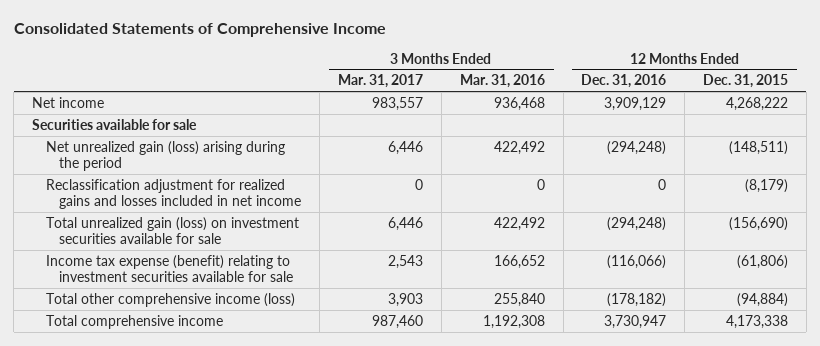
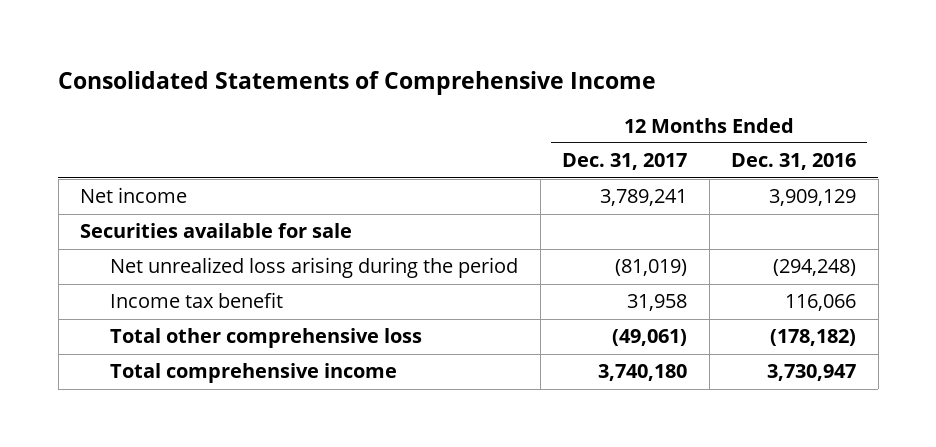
- | 3 Months Ended Mar. 31, 2017 | 3 Months Ended Mar. 31, 2016 | 12 Months Ended Dec. 31, 2016 | 12 Months Ended Dec. 31, 2015
+ | 12 Months Ended Dec. 31, 2017 | 12 Months Ended Dec. 31, 2016
- Net unrealized gain (loss) arising during the period | 6,446 | 422,492 | (294,248) | (148,511)
- Reclassification adjustment for realized gains and losses included in net income | 0 | 0 | 0 | (8,179)
- Total unrealized gain (loss) on investment securities available for sale | 6,446 | 422,492 | (294,248) | (156,690)
- Income tax expense (benefit) relating to investment securities available for sale | 2,543 | 166,652 | (116,066) | (61,806)
- Total other comprehensive income (loss) | 3,903 | 255,840 | (178,182) | (94,884)
+ Net unrealized loss arising during the period | (81,019) | (294,248)
+ Income tax benefit | 31,958 | 116,066
+ Total other comprehensive loss | (49,061) | (178,182)

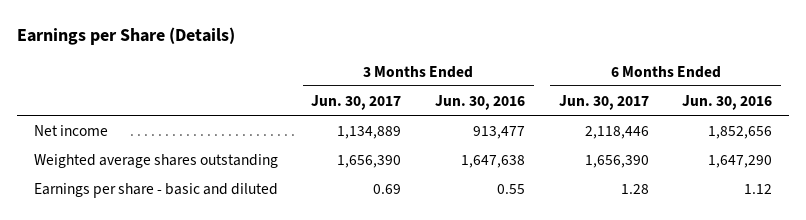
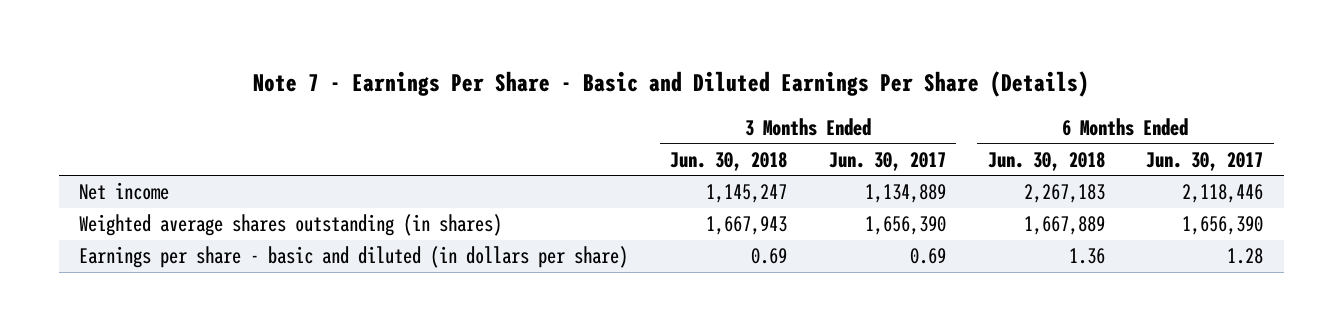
- Earnings per Share (Details)
+ Note 7 - Earnings Per Share - Basic and Diluted Earnings Per Share (Details)
- | 3 Months Ended Jun. 30, 2017 | 3 Months Ended Jun. 30, 2016 | 6 Months Ended Jun. 30, 2017 | 6 Months Ended Jun. 30, 2016
+ | 3 Months Ended Jun. 30, 2018 | 3 Months Ended Jun. 30, 2017 | 6 Months Ended Jun. 30, 2018 | 6 Months Ended Jun. 30, 2017
- Weighted average shares outstanding | 1,656,390 | 1,647,638 | 1,656,390 | 1,647,290
- Earnings per share - basic and diluted | 0.69 | 0.55 | 1.28 | 1.12
+ Weighted average shares outstanding (in shares) | 1,667,943 | 1,656,390 | 1,667,889 | 1,656,390
+ Earnings per share - basic and diluted (in dollars per share) | 0.69 | 0.69 | 1.36 | 1.28

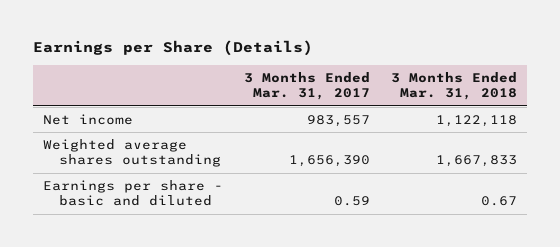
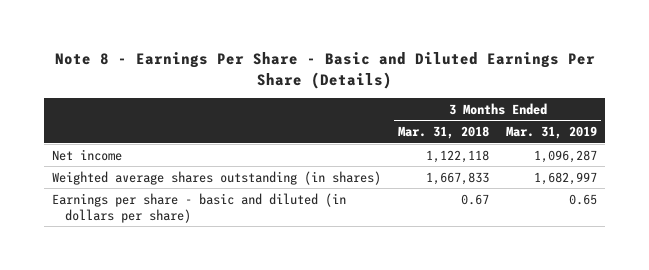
- Earnings per Share (Details)
+ Note 8 - Earnings Per Share - Basic and Diluted Earnings Per Share (Details)
- | 3 Months Ended Mar. 31, 2017 | 3 Months Ended Mar. 31, 2018
+ | 3 Months Ended Mar. 31, 2018 | 3 Months Ended Mar. 31, 2019
- Weighted average shares outstanding | 1,656,390 | 1,667,833
- Earnings per share - basic and diluted | 0.59 | 0.67
+ Weighted average shares outstanding (in shares) | 1,667,833 | 1,682,997
+ Earnings per share - basic and diluted (in dollars per share) | 0.67 | 0.65

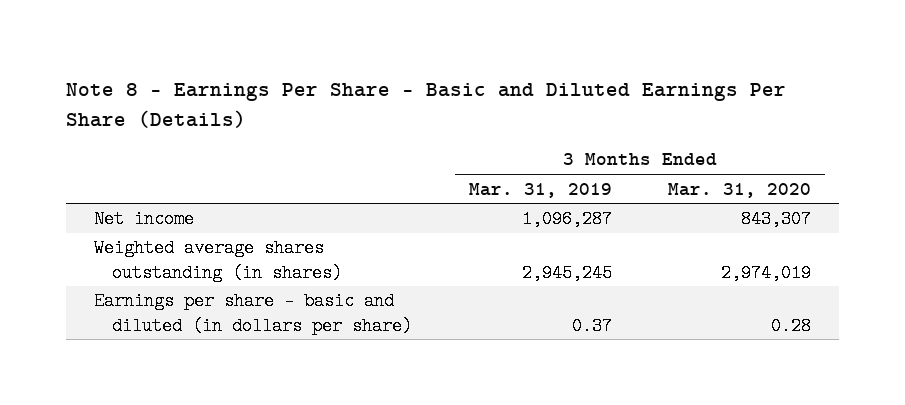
- | 3 Months Ended Mar. 31, 2018 | 3 Months Ended Mar. 31, 2019
+ | 3 Months Ended Mar. 31, 2019 | 3 Months Ended Mar. 31, 2020
- Weighted average shares outstanding (in shares) | 1,667,833 | 1,682,997
- Earnings per share - basic and diluted (in dollars per share) | 0.67 | 0.65
+ Weighted average shares outstanding (in shares) | 2,945,245 | 2,974,019
+ Earnings per share - basic and diluted (in dollars per share) | 0.37 | 0.28

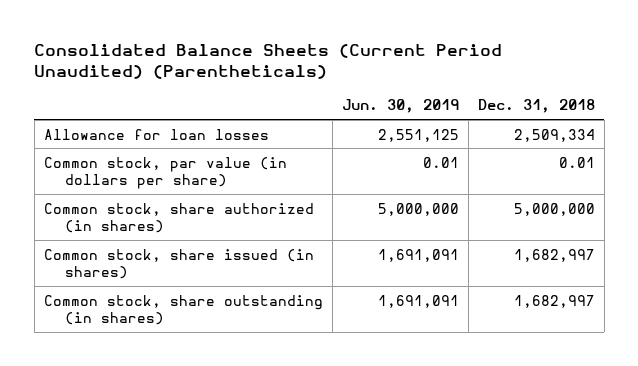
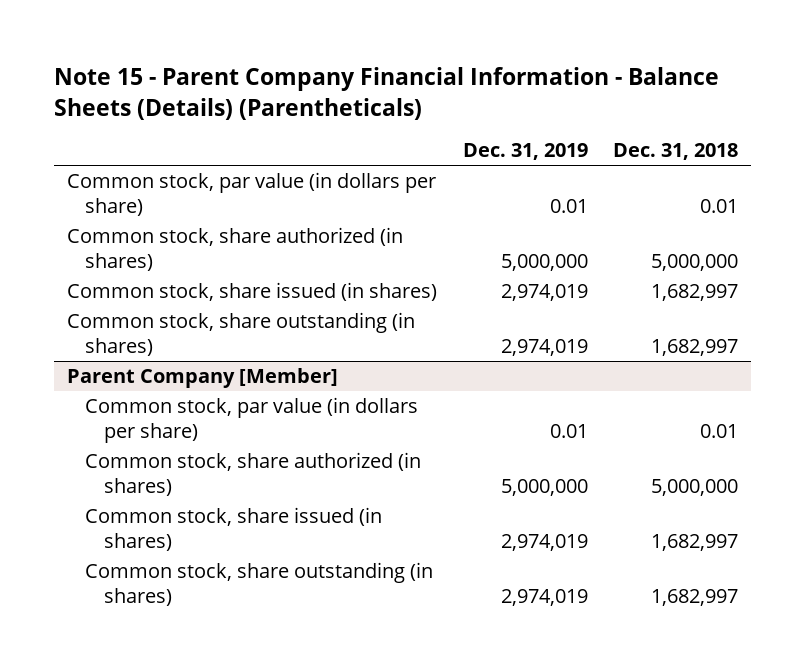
- Consolidated Balance Sheets (Current Period Unaudited) (Parentheticals)
+ Note 15 - Parent Company Financial Information - Balance Sheets (Details) (Parentheticals)
- | Jun. 30, 2019 | Dec. 31, 2018
+ | Dec. 31, 2019 | Dec. 31, 2018
- Allowance for loan losses | 2,551,125 | 2,509,334
+ Parent Company [Member]
+ Common stock, par value (in dollars per share) | 0.01 | 0.01
+ Common stock, share authorized (in shares) | 5,000,000 | 5,000,000
+ Common stock, share issued (in shares) | 2,974,019 | 1,682,997
+ Common stock, share outstanding (in shares) | 2,974,019 | 1,682,997

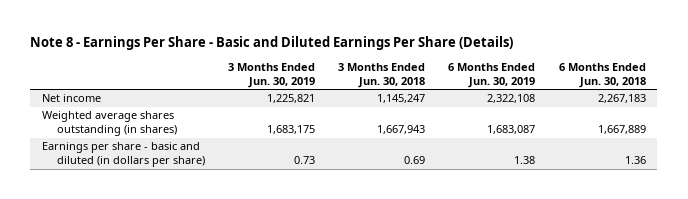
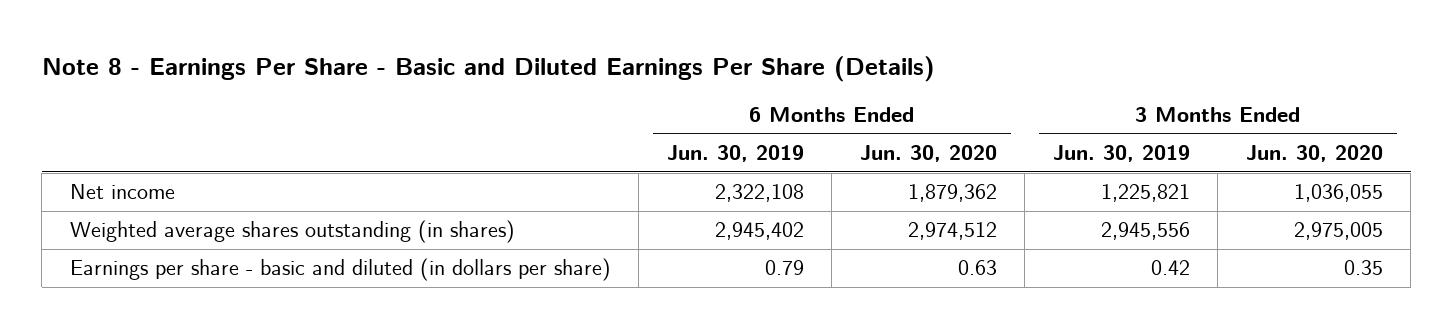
- | 3 Months Ended Jun. 30, 2019 | 3 Months Ended Jun. 30, 2018 | 6 Months Ended Jun. 30, 2019 | 6 Months Ended Jun. 30, 2018
+ | 6 Months Ended Jun. 30, 2019 | 6 Months Ended Jun. 30, 2020 | 3 Months Ended Jun. 30, 2019 | 3 Months Ended Jun. 30, 2020
- Weighted average shares outstanding (in shares) | 1,683,175 | 1,667,943 | 1,683,087 | 1,667,889
- Earnings per share - basic and diluted (in dollars per share) | 0.73 | 0.69 | 1.38 | 1.36
+ Weighted average shares outstanding (in shares) | 2,945,402 | 2,974,512 | 2,945,556 | 2,975,005
+ Earnings per share - basic and diluted (in dollars per share) | 0.79 | 0.63 | 0.42 | 0.35

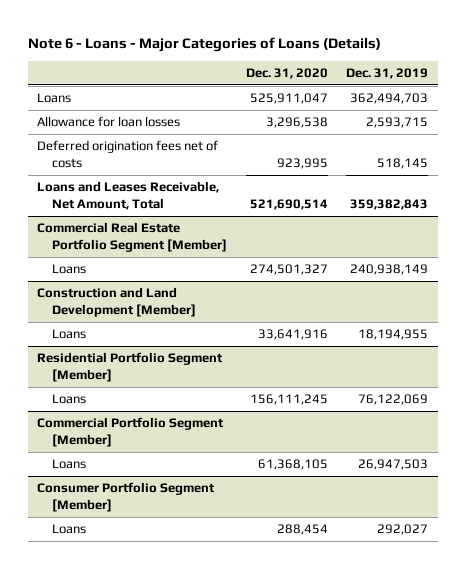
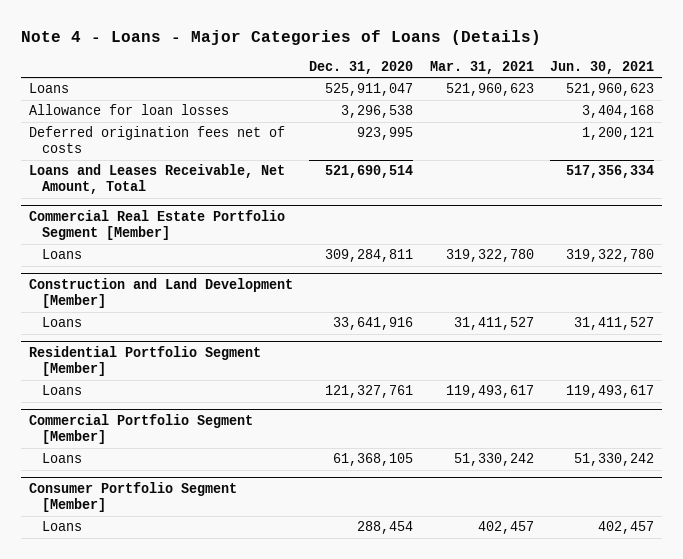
- Note 6 - Loans - Major Categories of Loans (Details)
+ Note 4 - Loans - Major Categories of Loans (Details)
- | Dec. 31, 2020 | Dec. 31, 2019
+ | Dec. 31, 2020 | Mar. 31, 2021 | Jun. 30, 2021
@ Commercial Real Estate Portfolio Segment [Member]
- Loans | 274,501,327 | 240,938,149
+ Loans | 309,284,811 | 319,322,780 | 319,322,780
@ Residential Portfolio Segment [Member]
- Loans | 156,111,245 | 76,122,069
+ Loans | 121,327,761 | 119,493,617 | 119,493,617

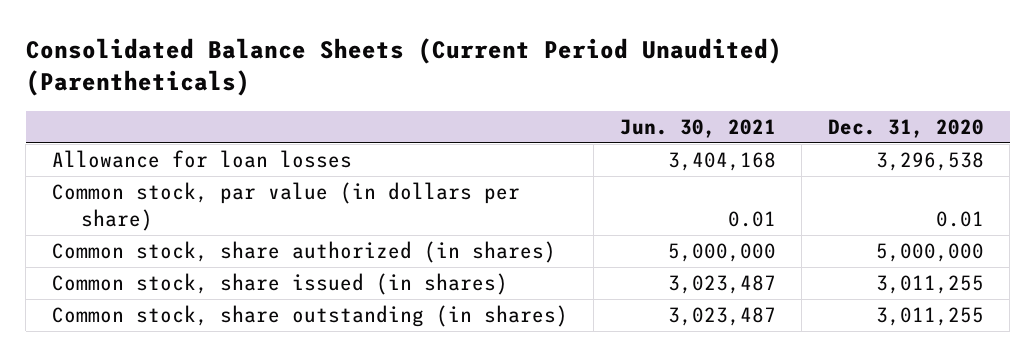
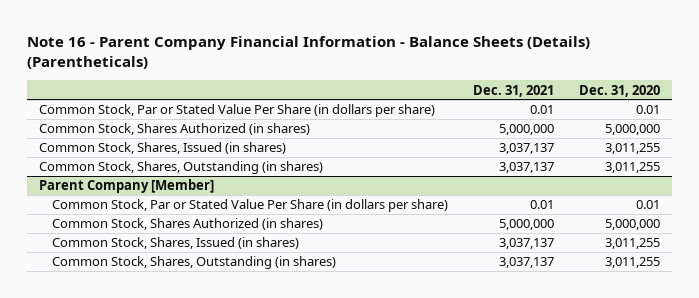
- Consolidated Balance Sheets (Current Period Unaudited) (Parentheticals)
+ Note 16 - Parent Company Financial Information - Balance Sheets (Details) (Parentheticals)
- | Jun. 30, 2021 | Dec. 31, 2020
+ | Dec. 31, 2021 | Dec. 31, 2020
- Allowance for loan losses | 3,404,168 | 3,296,538
- Common stock, par value (in dollars per share) | 0.01 | 0.01
- Common stock, share authorized (in shares) | 5,000,000 | 5,000,000
- Common stock, share issued (in shares) | 3,023,487 | 3,011,255
- Common stock, share outstanding (in shares) | 3,023,487 | 3,011,255
+ Common Stock, Par or Stated Value Per Share (in dollars per share) | 0.01 | 0.01
+ Common Stock, Shares Authorized (in shares) | 5,000,000 | 5,000,000
+ Common Stock, Shares, Issued (in shares) | 3,037,137 | 3,011,255
+ Common Stock, Shares, Outstanding (in shares) | 3,037,137 | 3,011,255
+ Parent Company [Member]
+ Common Stock, Par or Stated Value Per Share (in dollars per share) | 0.01 | 0.01
+ Common Stock, Shares Authorized (in shares) | 5,000,000 | 5,000,000
+ Common Stock, Shares, Issued (in shares) | 3,037,137 | 3,011,255
+ Common Stock, Shares, Outstanding (in shares) | 3,037,137 | 3,011,255

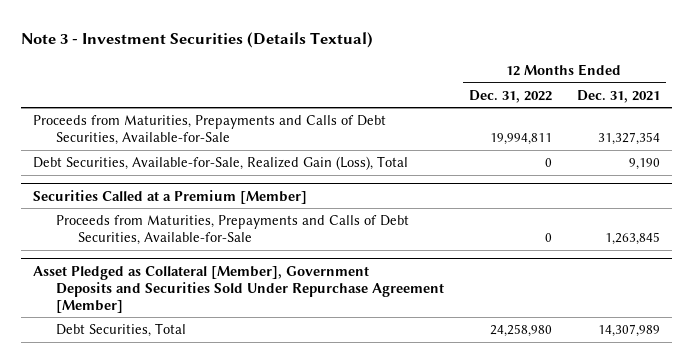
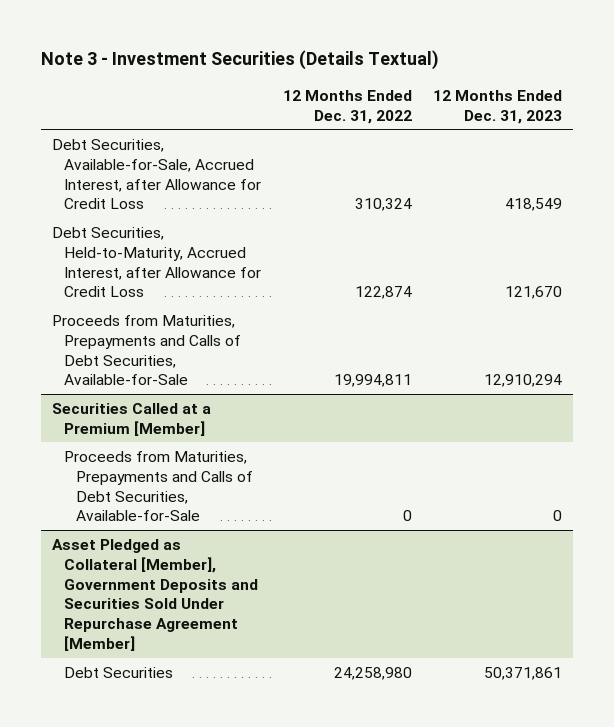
- | 12 Months Ended Dec. 31, 2022 | 12 Months Ended Dec. 31, 2021
+ | 12 Months Ended Dec. 31, 2022 | 12 Months Ended Dec. 31, 2023
+ Debt Securities, Available-for-Sale, Accrued Interest, after Allowance for Credit Loss | 310,324 | 418,549
+ Debt Securities, Held-to-Maturity, Accrued Interest, after Allowance for Credit Loss | 122,874 | 121,670
- Debt Securities, Available-for-Sale, Realized Gain (Loss), Total | 0 | 9,190
@ Asset Pledged as Collateral [Member], Government Deposits and Securities Sold Under Repurchase Agreement [Member]
- Debt Securities, Total | 24,258,980 | 14,307,989
+ Debt Securities | 24,258,980 | 50,371,861

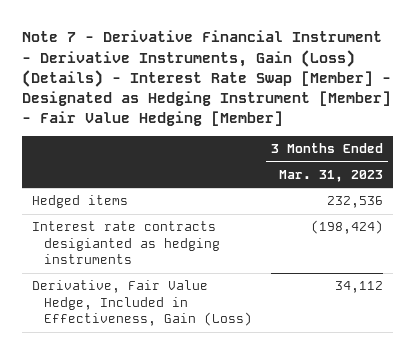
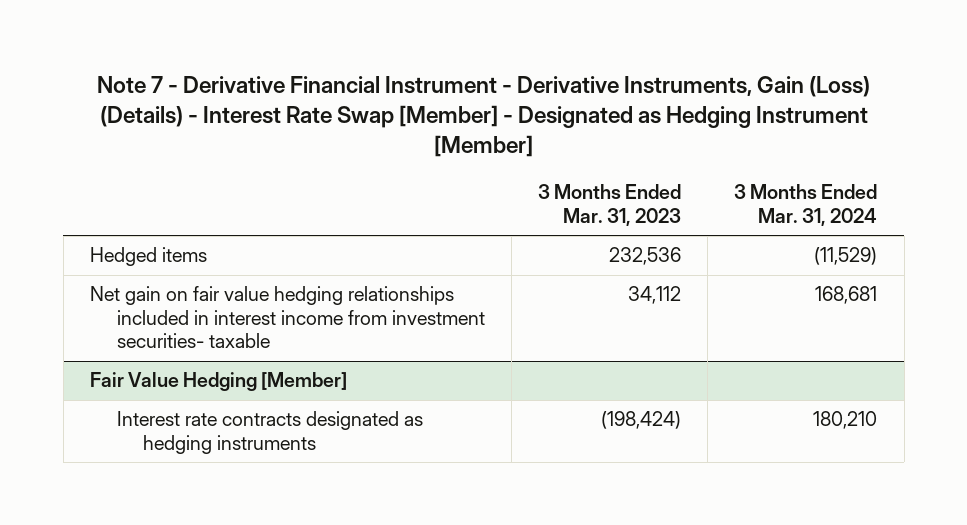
- Note 7 - Derivative Financial Instrument - Derivative Instruments, Gain (Loss) (Details) - Interest Rate Swap [Member] - Designated as Hedging Instrument [Member] - Fair Value Hedging [Member]
+ Note 7 - Derivative Financial Instrument - Derivative Instruments, Gain (Loss) (Details) - Interest Rate Swap [Member] - Designated as Hedging Instrument [Member]
- | 3 Months Ended Mar. 31, 2023
+ | 3 Months Ended Mar. 31, 2023 | 3 Months Ended Mar. 31, 2024
- Interest rate contracts desigianted as hedging instruments | (198,424)
- Derivative, Fair Value Hedge, Included in Effectiveness, Gain (Loss) | 34,112
+ Net gain on fair value hedging relationships included in interest income from investment securities- taxable | 34,112 | 168,681
+ Fair Value Hedging [Member]
+ Interest rate contracts designated as hedging instruments | (198,424) | 180,210

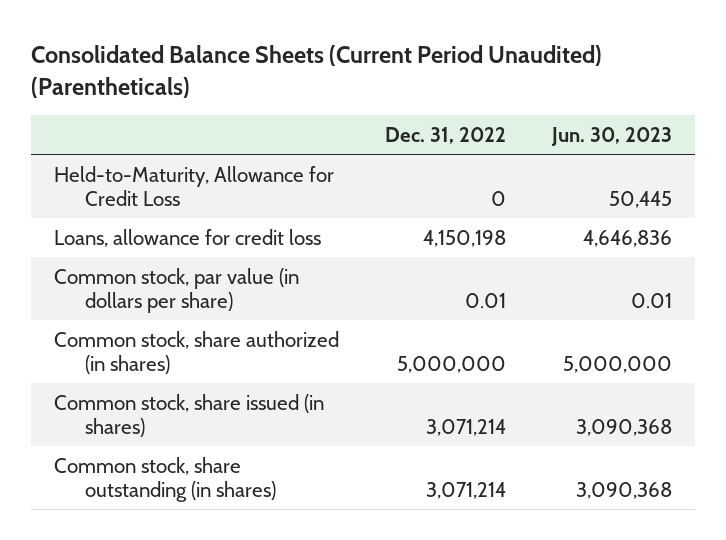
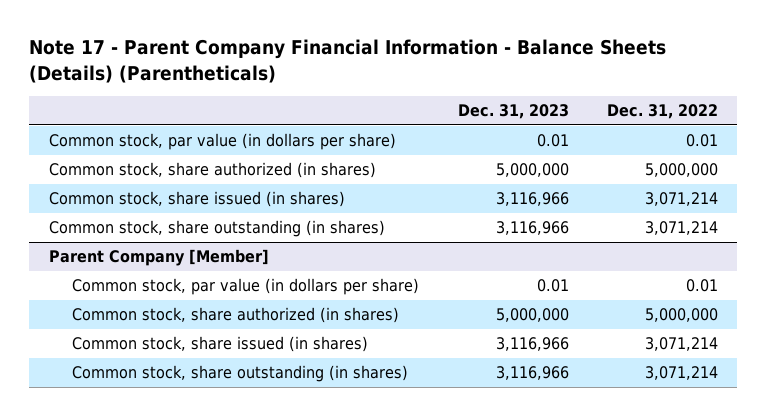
- Consolidated Balance Sheets (Current Period Unaudited) (Parentheticals)
+ Note 17 - Parent Company Financial Information - Balance Sheets (Details) (Parentheticals)
- | Dec. 31, 2022 | Jun. 30, 2023
+ | Dec. 31, 2023 | Dec. 31, 2022
- Held-to-Maturity, Allowance for Credit Loss | 0 | 50,445
- Loans, allowance for credit loss | 4,150,198 | 4,646,836
+ Parent Company [Member]
+ Common stock, par value (in dollars per share) | 0.01 | 0.01
+ Common stock, share authorized (in shares) | 5,000,000 | 5,000,000
+ Common stock, share issued (in shares) | 3,116,966 | 3,071,214
+ Common stock, share outstanding (in shares) | 3,116,966 | 3,071,214

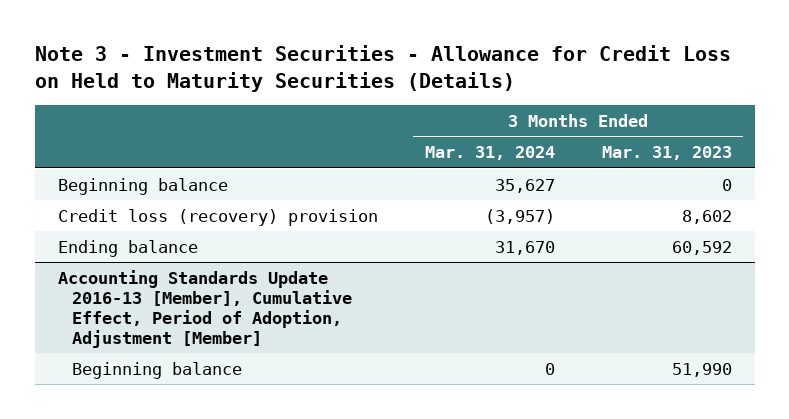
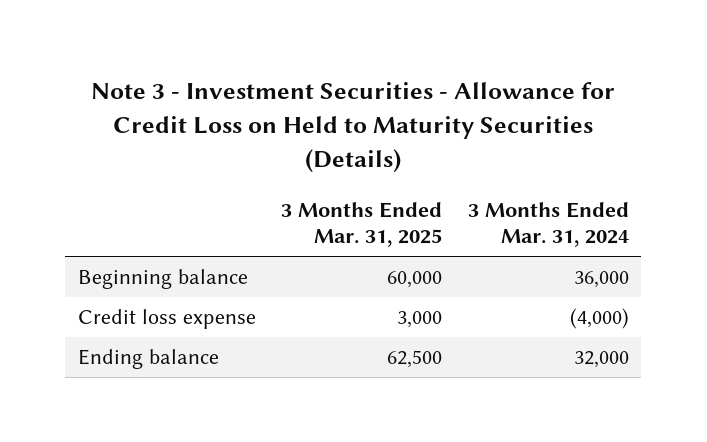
- | 3 Months Ended Mar. 31, 2024 | 3 Months Ended Mar. 31, 2023
+ | 3 Months Ended Mar. 31, 2025 | 3 Months Ended Mar. 31, 2024
- Beginning balance | 35,627 | 0
- Credit loss (recovery) provision | (3,957) | 8,602
- Ending balance | 31,670 | 60,592
- Accounting Standards Update 2016-13 [Member], Cumulative Effect, Period of Adoption, Adjustment [Member]
- Beginning balance | 0 | 51,990
+ Beginning balance | 60,000 | 36,000
+ Credit loss expense | 3,000 | (4,000)
+ Ending balance | 62,500 | 32,000

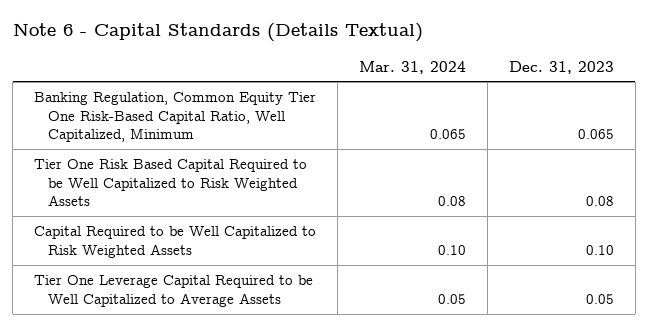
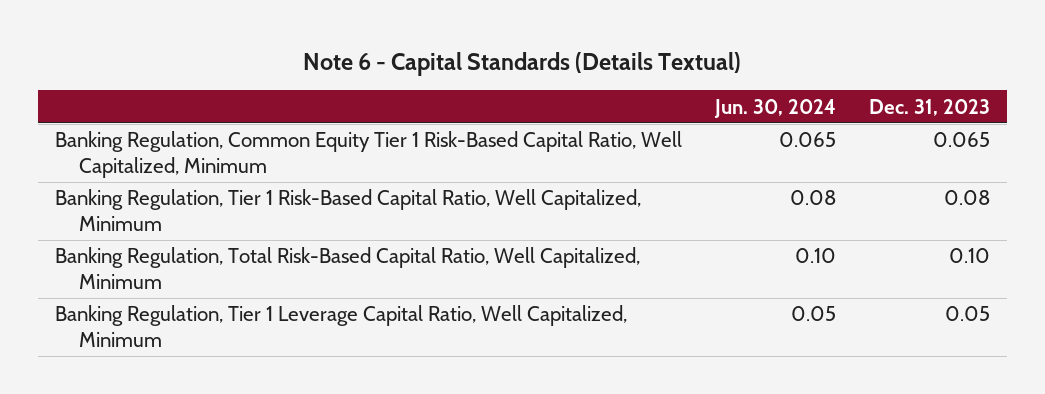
- | Mar. 31, 2024 | Dec. 31, 2023
+ | Jun. 30, 2024 | Dec. 31, 2023
- Banking Regulation, Common Equity Tier One Risk-Based Capital Ratio, Well Capitalized, Minimum | 0.065 | 0.065
- Tier One Risk Based Capital Required to be Well Capitalized to Risk Weighted Assets | 0.08 | 0.08
- Capital Required to be Well Capitalized to Risk Weighted Assets | 0.10 | 0.10
- Tier One Leverage Capital Required to be Well Capitalized to Average Assets | 0.05 | 0.05
+ Banking Regulation, Common Equity Tier 1 Risk-Based Capital Ratio, Well Capitalized, Minimum | 0.065 | 0.065
+ Banking Regulation, Tier 1 Risk-Based Capital Ratio, Well Capitalized, Minimum | 0.08 | 0.08
+ Banking Regulation, Total Risk-Based Capital Ratio, Well Capitalized, Minimum | 0.10 | 0.10
+ Banking Regulation, Tier 1 Leverage Capital Ratio, Well Capitalized, Minimum | 0.05 | 0.05

